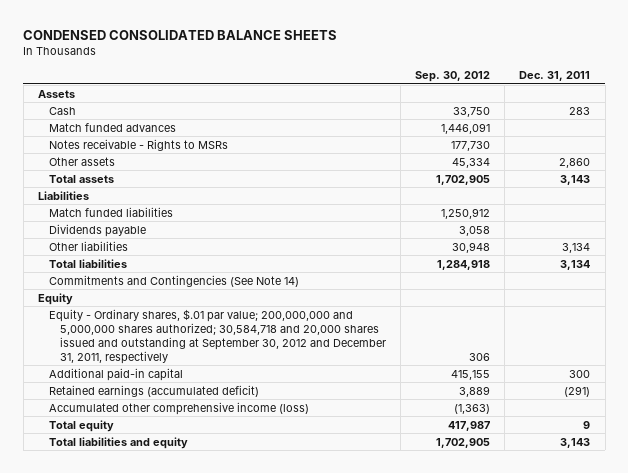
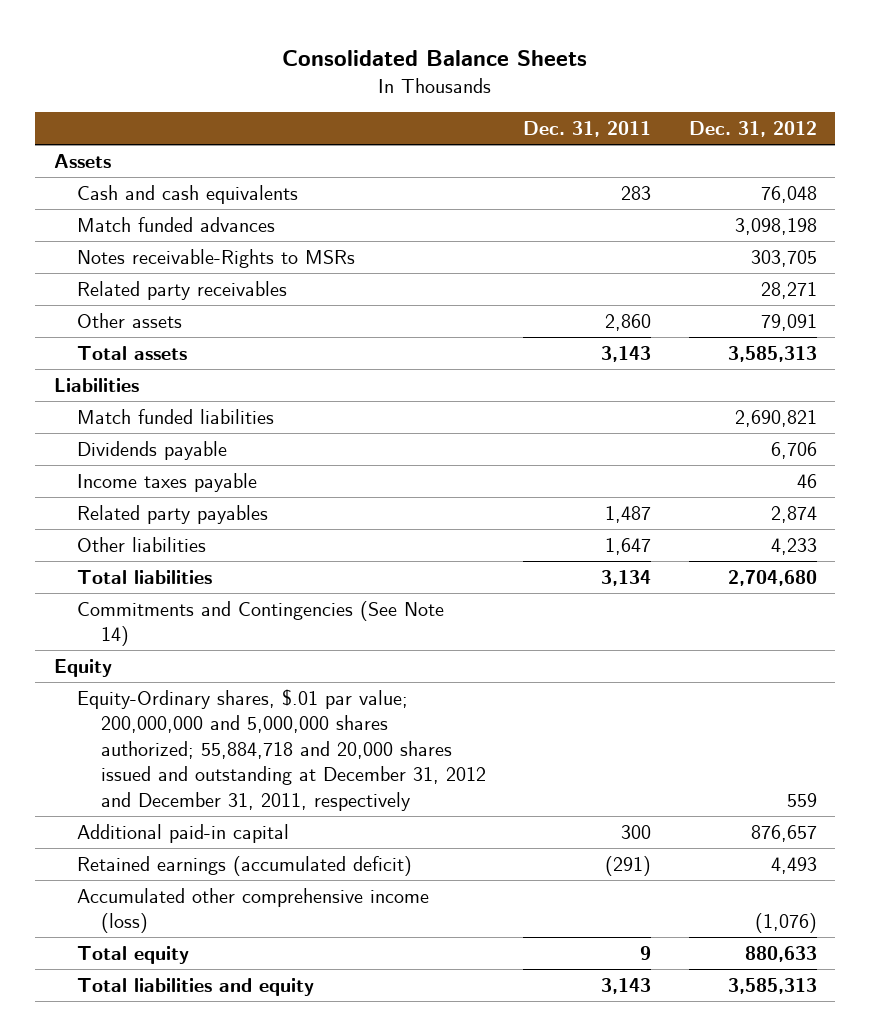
- CONDENSED CONSOLIDATED BALANCE SHEETS
+ Consolidated Balance Sheets
- | Sep. 30, 2012 | Dec. 31, 2011
+ | Dec. 31, 2011 | Dec. 31, 2012
- Cash | 33,750 | 283
+ Cash and cash equivalents | 283 | 76,048
- Notes receivable - Rights to MSRs | 177,730 |
+ Notes receivable-Rights to MSRs | | 303,705
+ Related party receivables | | 28,271
- Other liabilities | 30,948 | 3,134
+ Income taxes payable | | 46
+ Related party payables | 1,487 | 2,874
+ Other liabilities | 1,647 | 4,233
- Equity - Ordinary shares, $.01 par value; 200,000,000 and 5,000,000 shares authorized; 30,584,718 and 20,000 shares issued and outstanding at September 30, 2012 and December 31, 2011, respectively | 306 |
+ Equity-Ordinary shares, $.01 par value; 200,000,000 and 5,000,000 shares authorized; 55,884,718 and 20,000 shares issued and outstanding at December 31, 2012 and December 31, 2011, respectively | | 559

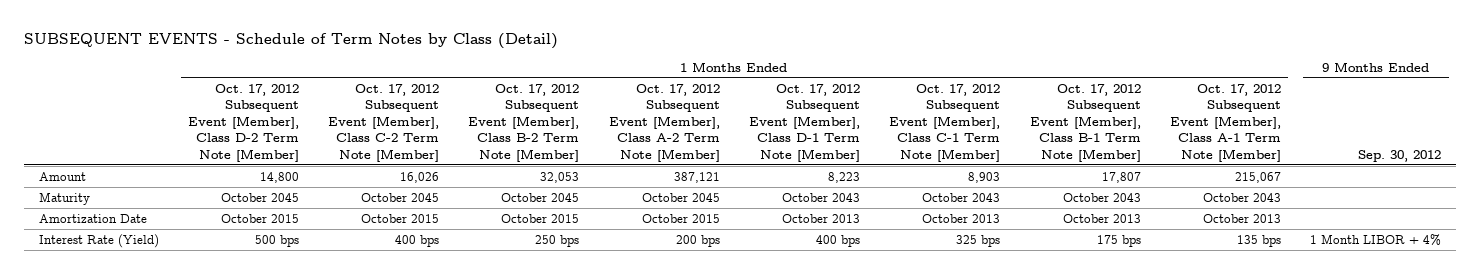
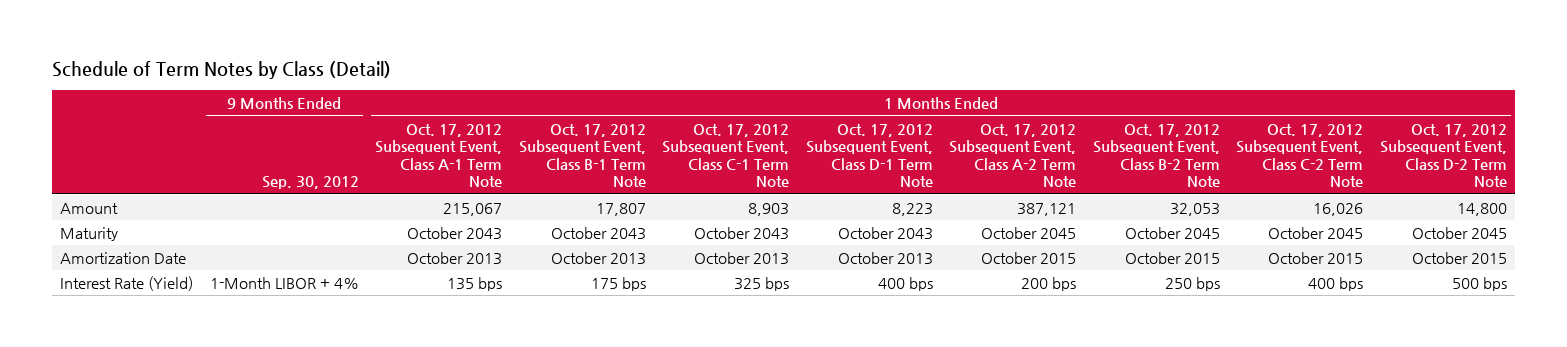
- SUBSEQUENT EVENTS - Schedule of Term Notes by Class (Detail)
+ Schedule of Term Notes by Class (Detail)
- | 1 Months Ended Oct. 17, 2012 Subsequent Event [Member], Class D-2 Term Note [Member] | 1 Months Ended Oct. 17, 2012 Subsequent Event [Member], Class C-2 Term Note [Member] | 1 Months Ended Oct. 17, 2012 Subsequent Event [Member], Class B-2 Term Note [Member] | 1 Months Ended Oct. 17, 2012 Subsequent Event [Member], Class A-2 Term Note [Member] | 1 Months Ended Oct. 17, 2012 Subsequent Event [Member], Class D-1 Term Note [Member] | 1 Months Ended Oct. 17, 2012 Subsequent Event [Member], Class C-1 Term Note [Member] | 1 Months Ended Oct. 17, 2012 Subsequent Event [Member], Class B-1 Term Note [Member] | 1 Months Ended Oct. 17, 2012 Subsequent Event [Member], Class A-1 Term Note [Member] | 9 Months Ended Sep. 30, 2012
+ | 9 Months Ended Sep. 30, 2012 | 1 Months Ended Oct. 17, 2012 Subsequent Event, Class A-1 Term Note | 1 Months Ended Oct. 17, 2012 Subsequent Event, Class B-1 Term Note | 1 Months Ended Oct. 17, 2012 Subsequent Event, Class C-1 Term Note | 1 Months Ended Oct. 17, 2012 Subsequent Event, Class D-1 Term Note | 1 Months Ended Oct. 17, 2012 Subsequent Event, Class A-2 Term Note | 1 Months Ended Oct. 17, 2012 Subsequent Event, Class B-2 Term Note | 1 Months Ended Oct. 17, 2012 Subsequent Event, Class C-2 Term Note | 1 Months Ended Oct. 17, 2012 Subsequent Event, Class D-2 Term Note
- Interest Rate (Yield) | 500 bps | 400 bps | 250 bps | 200 bps | 400 bps | 325 bps | 175 bps | 135 bps | 1 Month LIBOR + 4%
+ Interest Rate (Yield) | 1-Month LIBOR + 4% | 135 bps | 175 bps | 325 bps | 400 bps | 200 bps | 250 bps | 400 bps | 500 bps

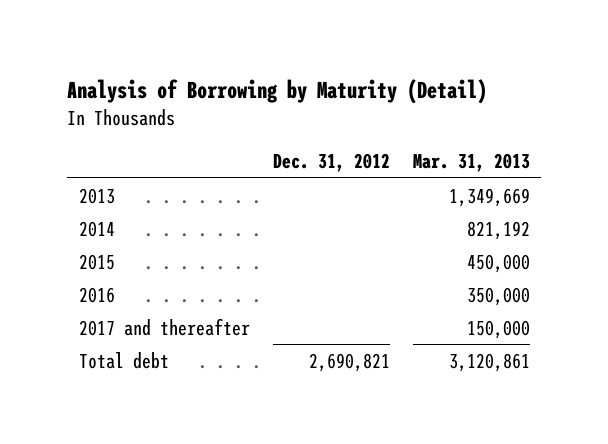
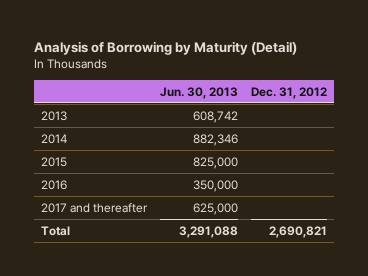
- | Dec. 31, 2012 | Mar. 31, 2013
+ | Jun. 30, 2013 | Dec. 31, 2012
- Total debt | 2,690,821 | 3,120,861
+ Total | 3,291,088 | 2,690,821

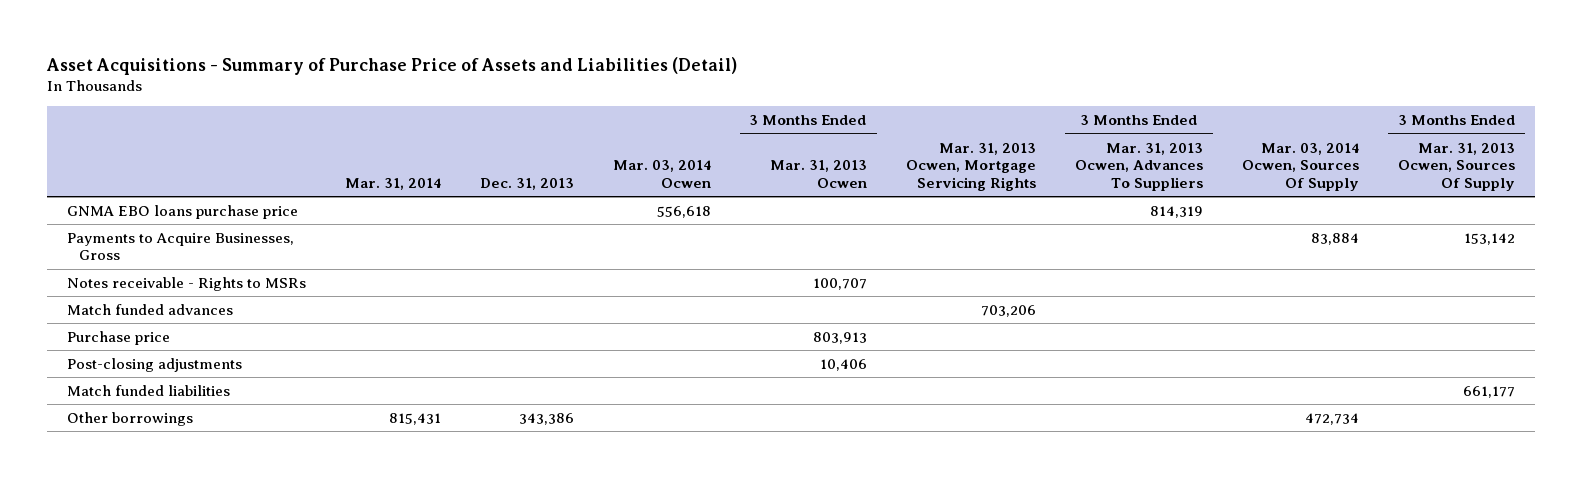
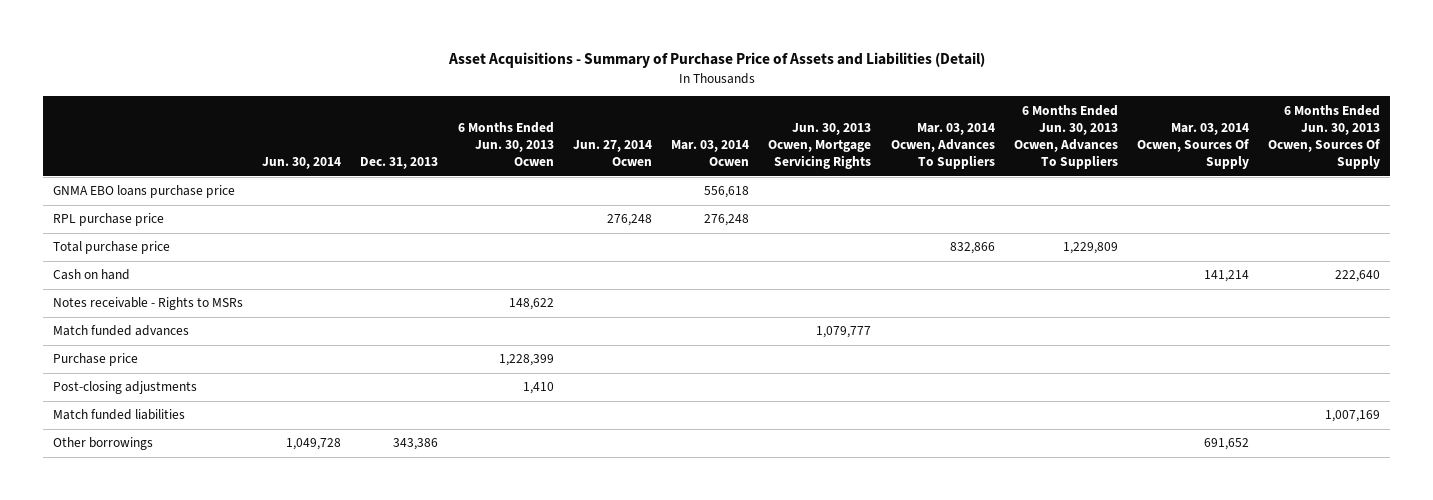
- | Mar. 31, 2014 | Dec. 31, 2013 | Mar. 03, 2014 Ocwen | 3 Months Ended Mar. 31, 2013 Ocwen | Mar. 31, 2013 Ocwen, Mortgage Servicing Rights | 3 Months Ended Mar. 31, 2013 Ocwen, Advances To Suppliers | Mar. 03, 2014 Ocwen, Sources Of Supply | 3 Months Ended Mar. 31, 2013 Ocwen, Sources Of Supply
+ | Jun. 30, 2014 | Dec. 31, 2013 | 6 Months Ended Jun. 30, 2013 Ocwen | Jun. 27, 2014 Ocwen | Mar. 03, 2014 Ocwen | Jun. 30, 2013 Ocwen, Mortgage Servicing Rights | Mar. 03, 2014 Ocwen, Advances To Suppliers | 6 Months Ended Jun. 30, 2013 Ocwen, Advances To Suppliers | Mar. 03, 2014 Ocwen, Sources Of Supply | 6 Months Ended Jun. 30, 2013 Ocwen, Sources Of Supply
- Payments to Acquire Businesses, Gross | | | | | | | 83,884 | 153,142
+ RPL purchase price | | | | 276,248 | 276,248 | | | | |
+ Total purchase price | | | | | | | 832,866 | 1,229,809 | |
+ Cash on hand | | | | | | | | | 141,214 | 222,640
- Other borrowings | 815,431 | 343,386 | | | | | 472,734 |
+ Other borrowings | 1,049,728 | 343,386 | | | | | | | 691,652 |

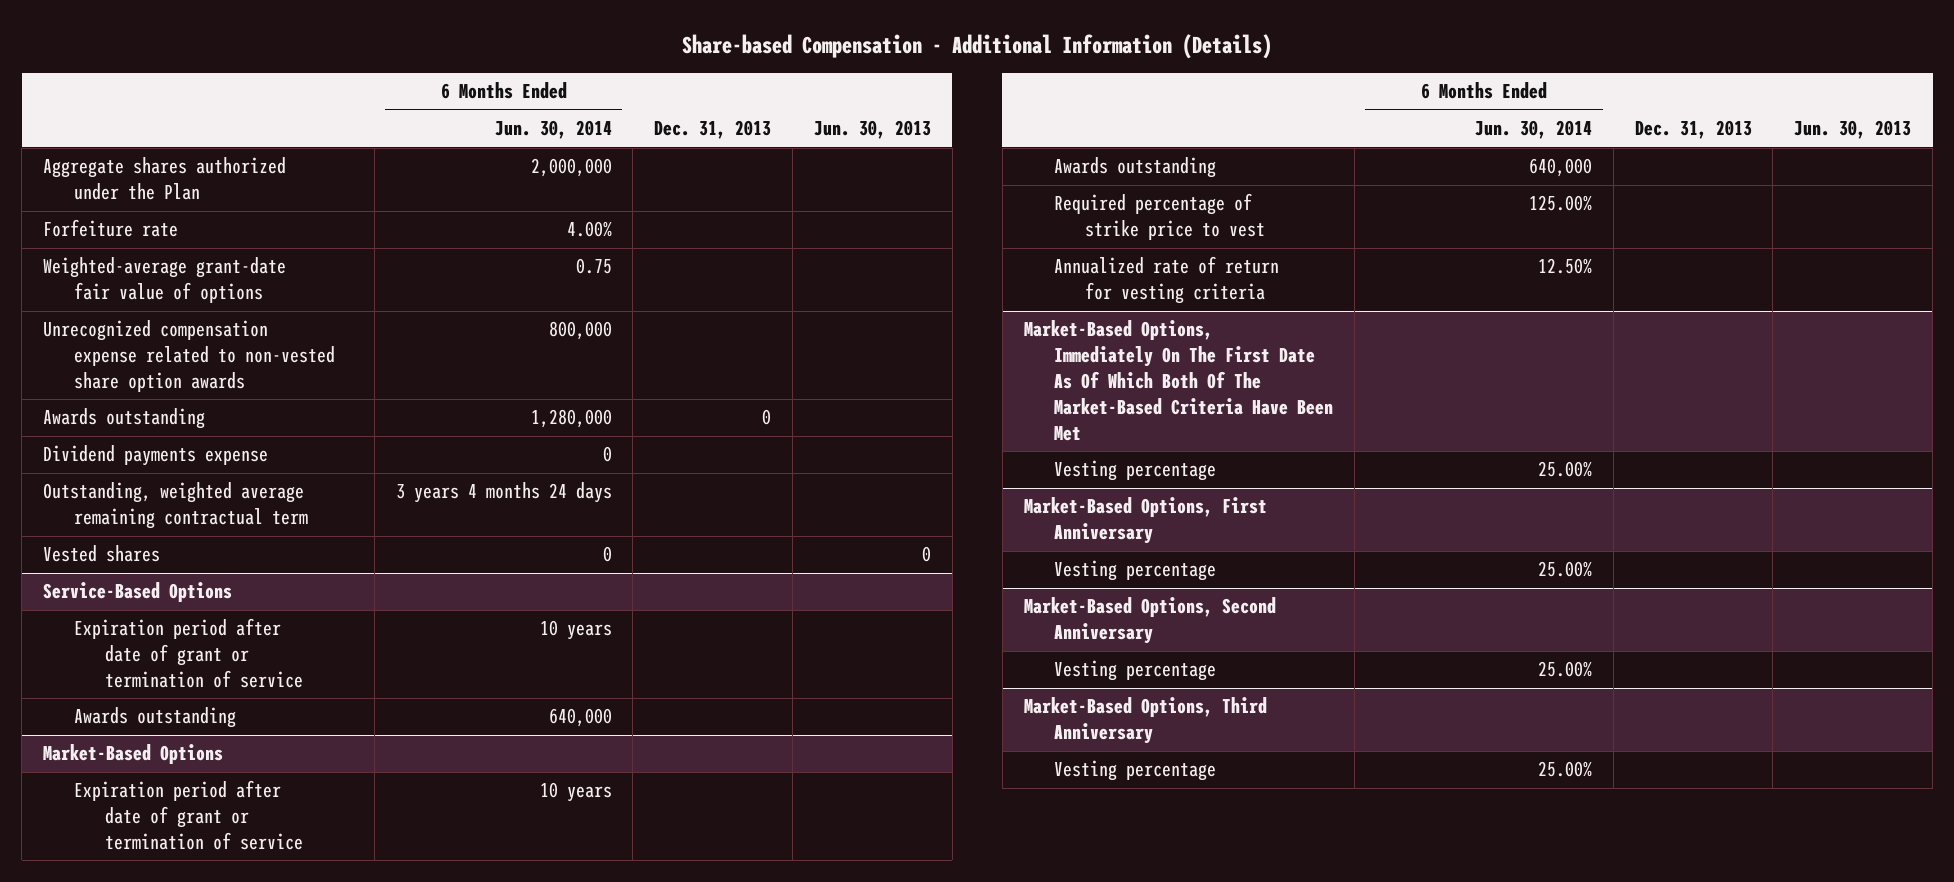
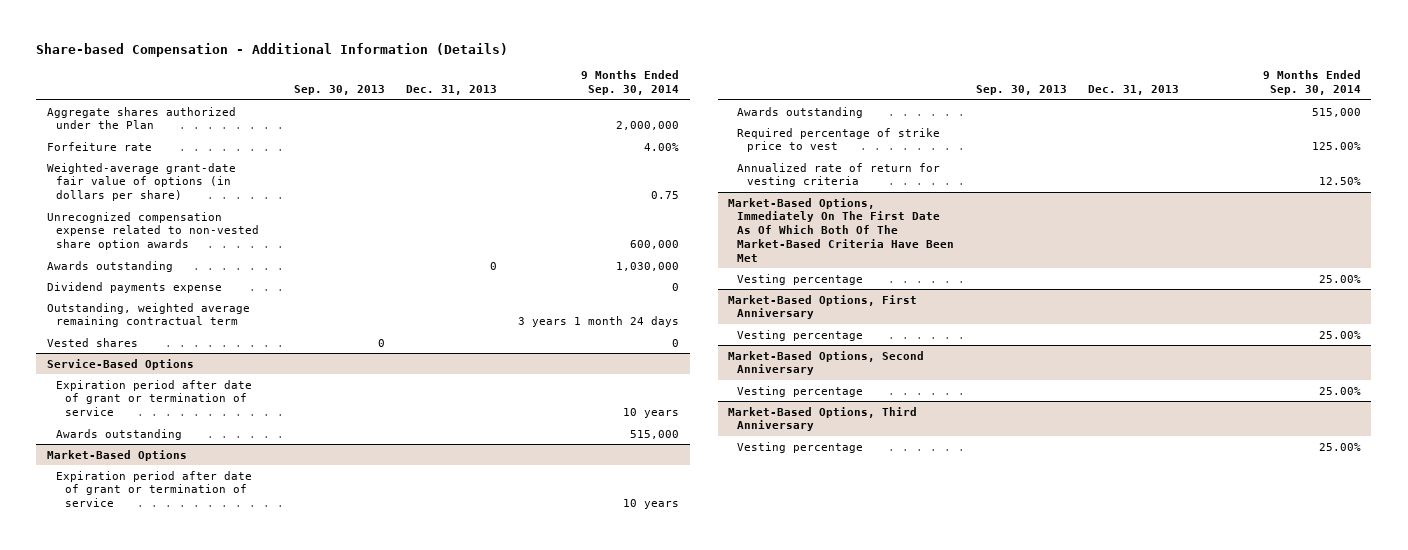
- | 6 Months Ended Jun. 30, 2014 | Dec. 31, 2013 | Jun. 30, 2013
+ | Sep. 30, 2013 | Dec. 31, 2013 | 9 Months Ended Sep. 30, 2014
- Weighted-average grant-date fair value of options | 0.75 | |
+ Weighted-average grant-date fair value of options (in dollars per share) | | | 0.75

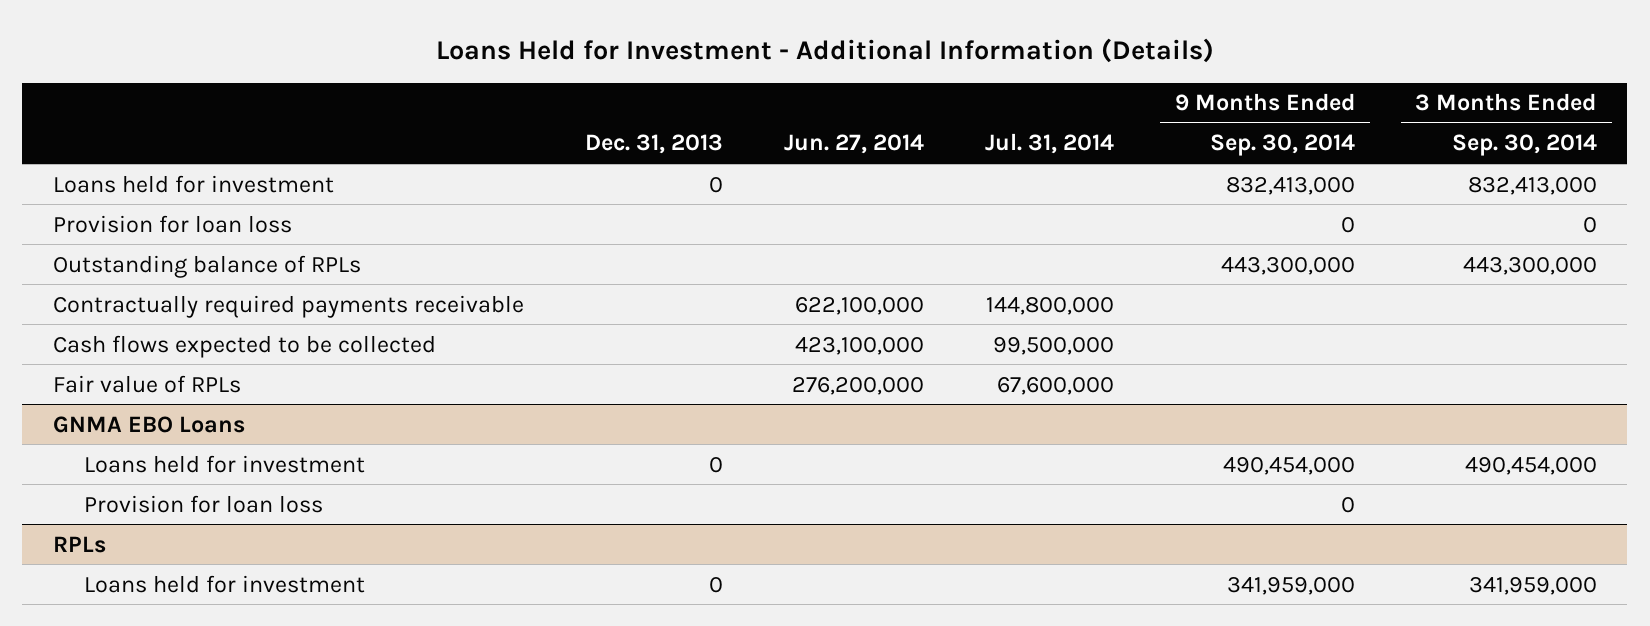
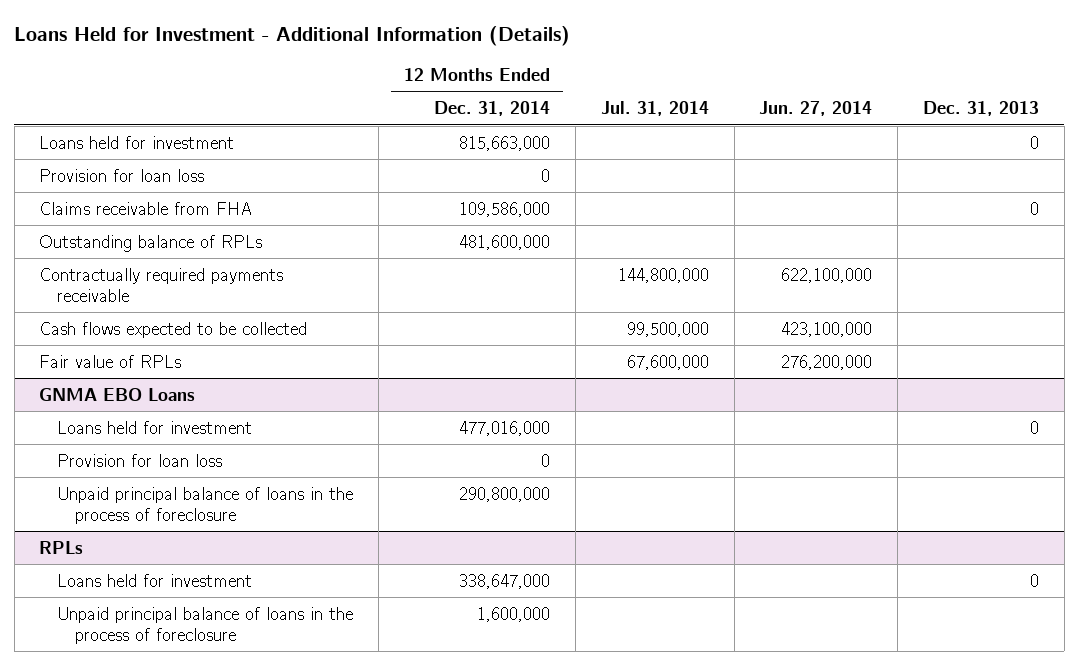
- | Dec. 31, 2013 | Jun. 27, 2014 | Jul. 31, 2014 | 9 Months Ended Sep. 30, 2014 | 3 Months Ended Sep. 30, 2014
+ | 12 Months Ended Dec. 31, 2014 | Jul. 31, 2014 | Jun. 27, 2014 | Dec. 31, 2013
+ Claims receivable from FHA | 109,586,000 | | | 0
@ GNMA EBO Loans
+ Unpaid principal balance of loans in the process of foreclosure | 290,800,000 | | |
@ RPLs
+ Unpaid principal balance of loans in the process of foreclosure | 1,600,000 | | |

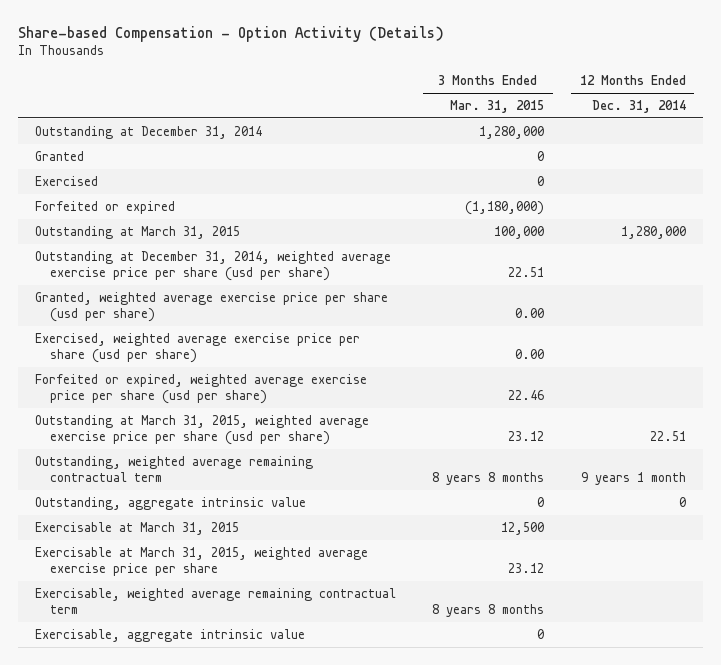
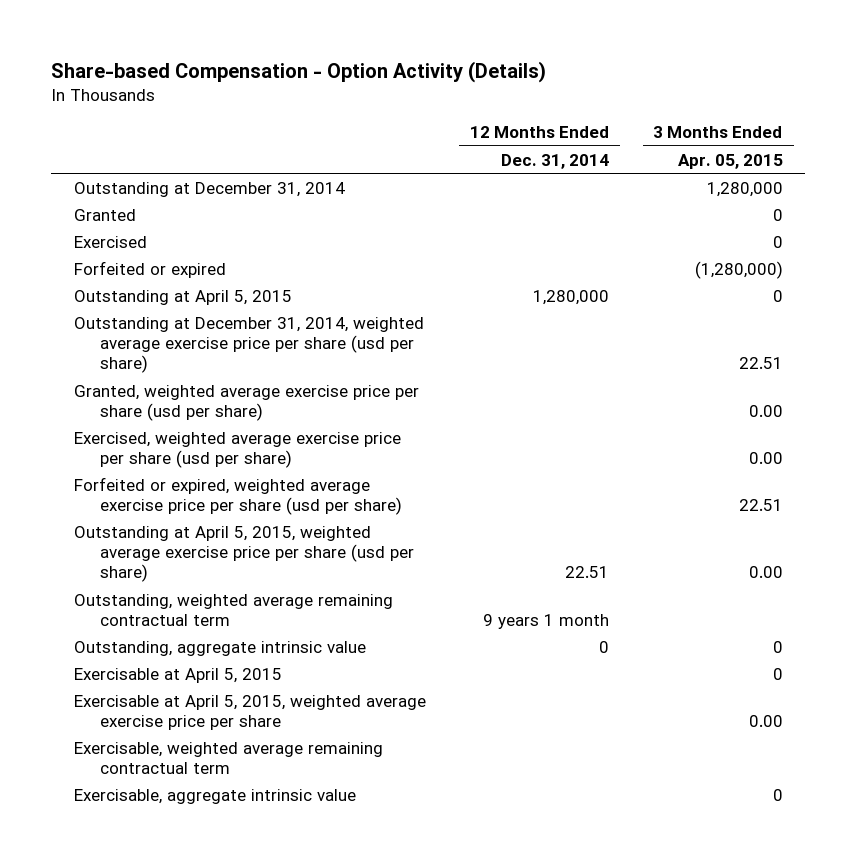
- | 3 Months Ended Mar. 31, 2015 | 12 Months Ended Dec. 31, 2014
+ | 12 Months Ended Dec. 31, 2014 | 3 Months Ended Apr. 05, 2015
- Outstanding at March 31, 2015 | 100,000 | 1,280,000
+ Outstanding at April 5, 2015 | 1,280,000 | 0
- Outstanding at March 31, 2015, weighted average exercise price per share (usd per share) | 23.12 | 22.51
+ Outstanding at April 5, 2015, weighted average exercise price per share (usd per share) | 22.51 | 0.00
- Exercisable at March 31, 2015 | 12,500 |
- Exercisable at March 31, 2015, weighted average exercise price per share | 23.12 |
+ Exercisable at April 5, 2015 | | 0
+ Exercisable at April 5, 2015, weighted average exercise price per share | | 0.00

